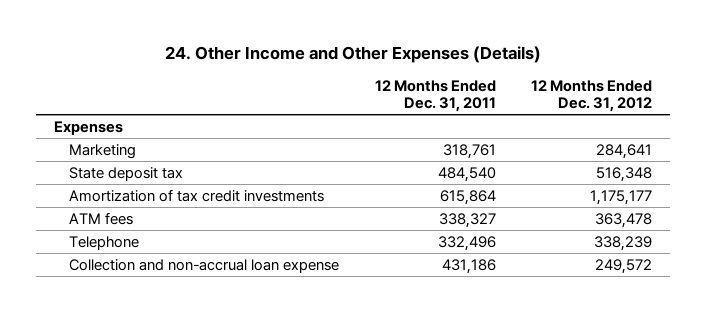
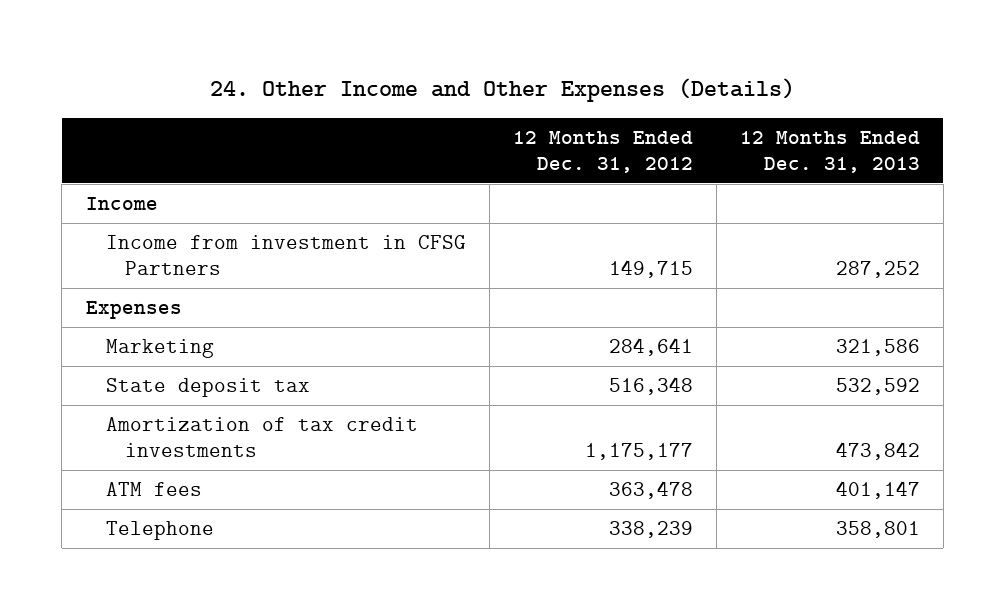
- | 12 Months Ended Dec. 31, 2011 | 12 Months Ended Dec. 31, 2012
+ | 12 Months Ended Dec. 31, 2012 | 12 Months Ended Dec. 31, 2013
+ Income
+ Income from investment in CFSG Partners | 149,715 | 287,252
- Collection and non-accrual loan expense | 431,186 | 249,572

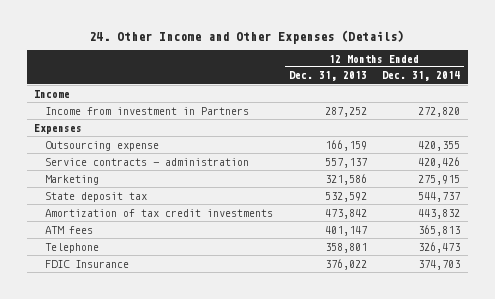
- | 12 Months Ended Dec. 31, 2012 | 12 Months Ended Dec. 31, 2013
+ | 12 Months Ended Dec. 31, 2013 | 12 Months Ended Dec. 31, 2014
- Income from investment in CFSG Partners | 149,715 | 287,252
+ Income from investment in Partners | 287,252 | 272,820
+ Outsourcing expense | 166,159 | 420,355
+ Service contracts - administration | 557,137 | 420,426
+ FDIC Insurance | 376,022 | 374,703

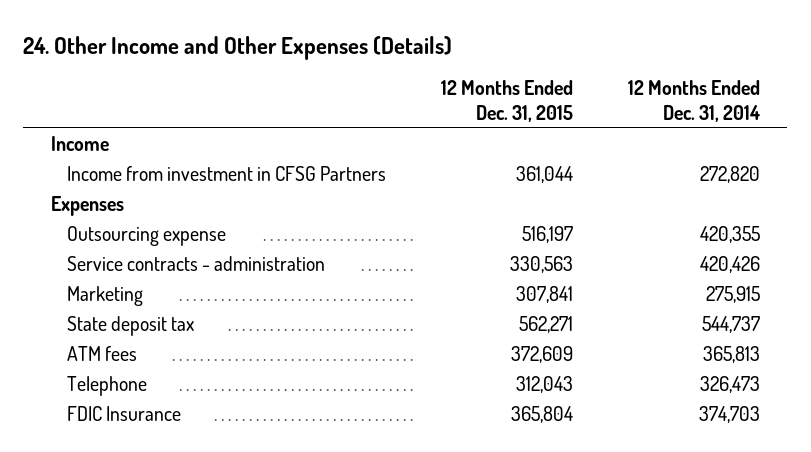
- | 12 Months Ended Dec. 31, 2013 | 12 Months Ended Dec. 31, 2014
+ | 12 Months Ended Dec. 31, 2015 | 12 Months Ended Dec. 31, 2014
- Income from investment in Partners | 287,252 | 272,820
+ Income from investment in CFSG Partners | 361,044 | 272,820
- Amortization of tax credit investments | 473,842 | 443,832

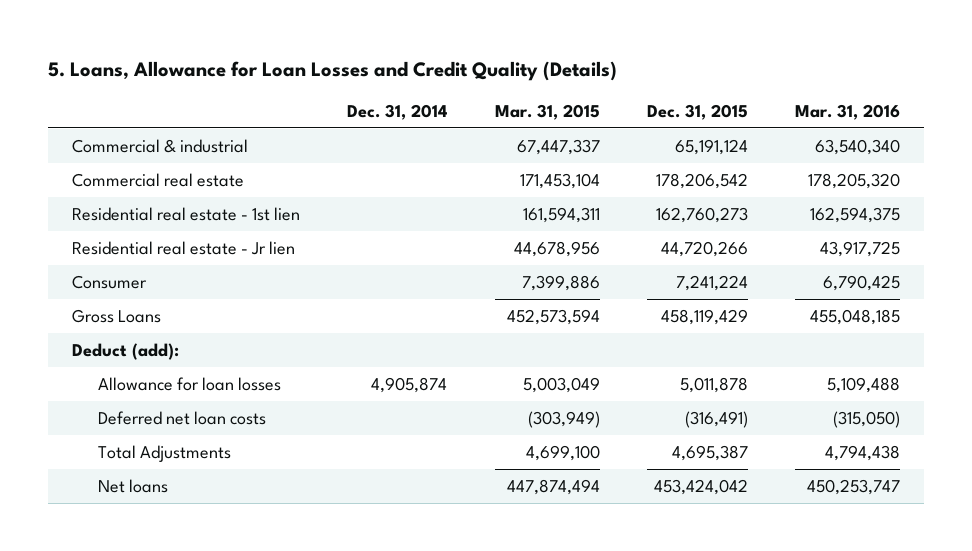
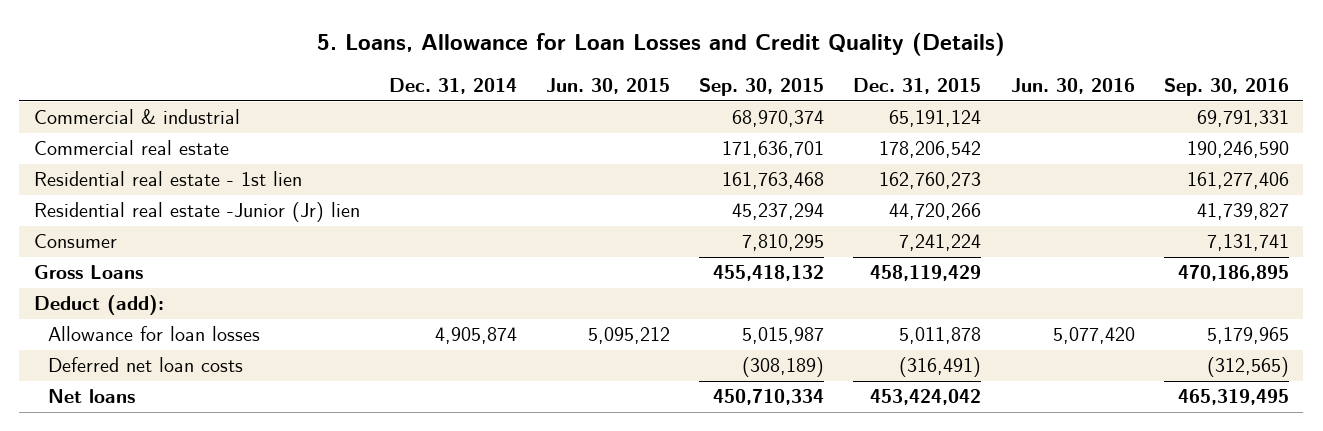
- | Dec. 31, 2014 | Mar. 31, 2015 | Dec. 31, 2015 | Mar. 31, 2016
+ | Dec. 31, 2014 | Jun. 30, 2015 | Sep. 30, 2015 | Dec. 31, 2015 | Jun. 30, 2016 | Sep. 30, 2016
- Residential real estate - Jr lien | | 44,678,956 | 44,720,266 | 43,917,725
+ Residential real estate -Junior (Jr) lien | | | 45,237,294 | 44,720,266 | | 41,739,827
- Total Adjustments | | 4,699,100 | 4,695,387 | 4,794,438

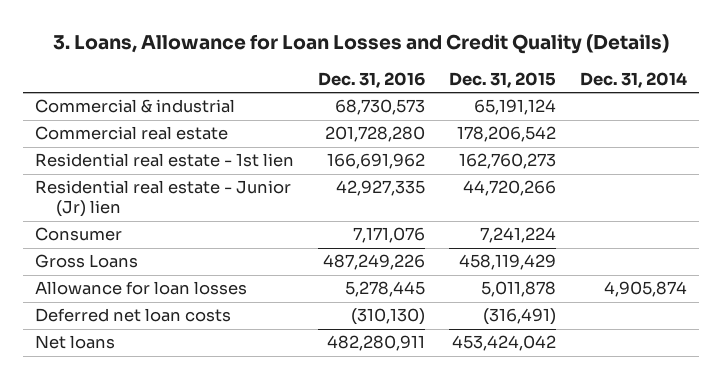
- 5. Loans, Allowance for Loan Losses and Credit Quality (Details)
+ 3. Loans, Allowance for Loan Losses and Credit Quality (Details)
- | Dec. 31, 2014 | Jun. 30, 2015 | Sep. 30, 2015 | Dec. 31, 2015 | Jun. 30, 2016 | Sep. 30, 2016
+ | Dec. 31, 2016 | Dec. 31, 2015 | Dec. 31, 2014
- Residential real estate -Junior (Jr) lien | | | 45,237,294 | 44,720,266 | | 41,739,827
+ Residential real estate - Junior (Jr) lien | 42,927,335 | 44,720,266 |
- Deduct (add):

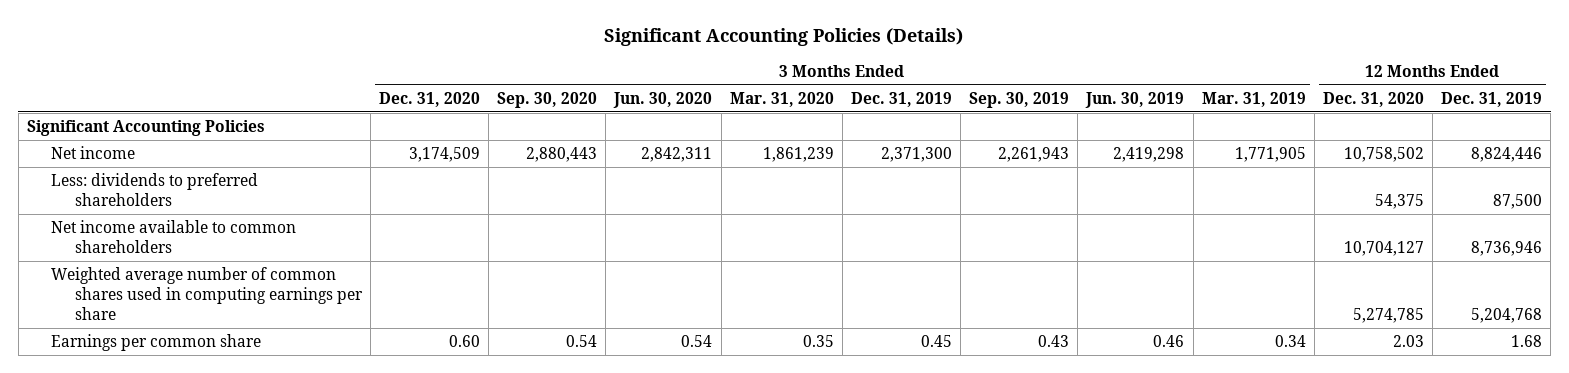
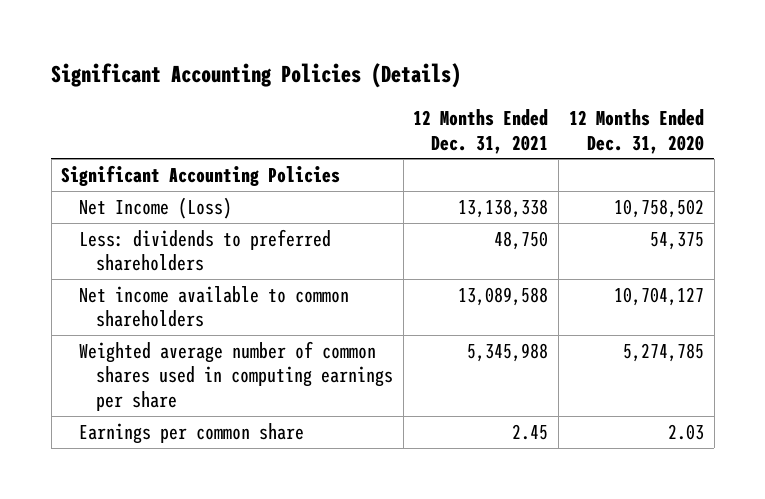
- | 3 Months Ended Dec. 31, 2020 | 3 Months Ended Sep. 30, 2020 | 3 Months Ended Jun. 30, 2020 | 3 Months Ended Mar. 31, 2020 | 3 Months Ended Dec. 31, 2019 | 3 Months Ended Sep. 30, 2019 | 3 Months Ended Jun. 30, 2019 | 3 Months Ended Mar. 31, 2019 | 12 Months Ended Dec. 31, 2020 | 12 Months Ended Dec. 31, 2019
+ | 12 Months Ended Dec. 31, 2021 | 12 Months Ended Dec. 31, 2020
- Net income | 3,174,509 | 2,880,443 | 2,842,311 | 1,861,239 | 2,371,300 | 2,261,943 | 2,419,298 | 1,771,905 | 10,758,502 | 8,824,446
+ Net Income (Loss) | 13,138,338 | 10,758,502

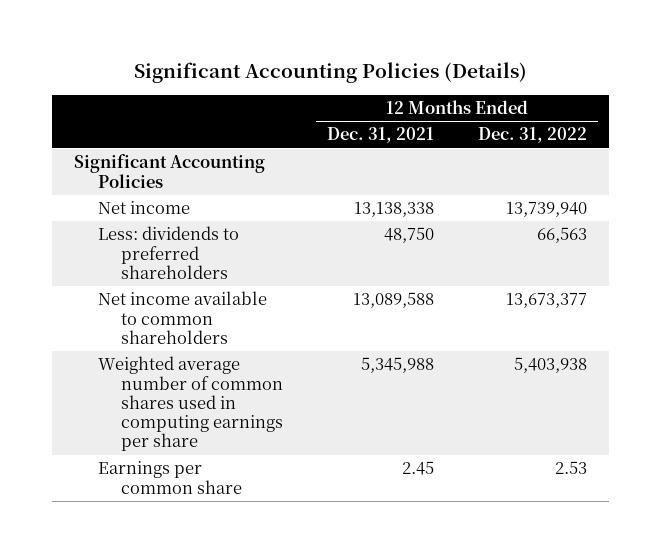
- | 12 Months Ended Dec. 31, 2021 | 12 Months Ended Dec. 31, 2020
+ | 12 Months Ended Dec. 31, 2021 | 12 Months Ended Dec. 31, 2022
- Net Income (Loss) | 13,138,338 | 10,758,502
+ Net income | 13,138,338 | 13,739,940

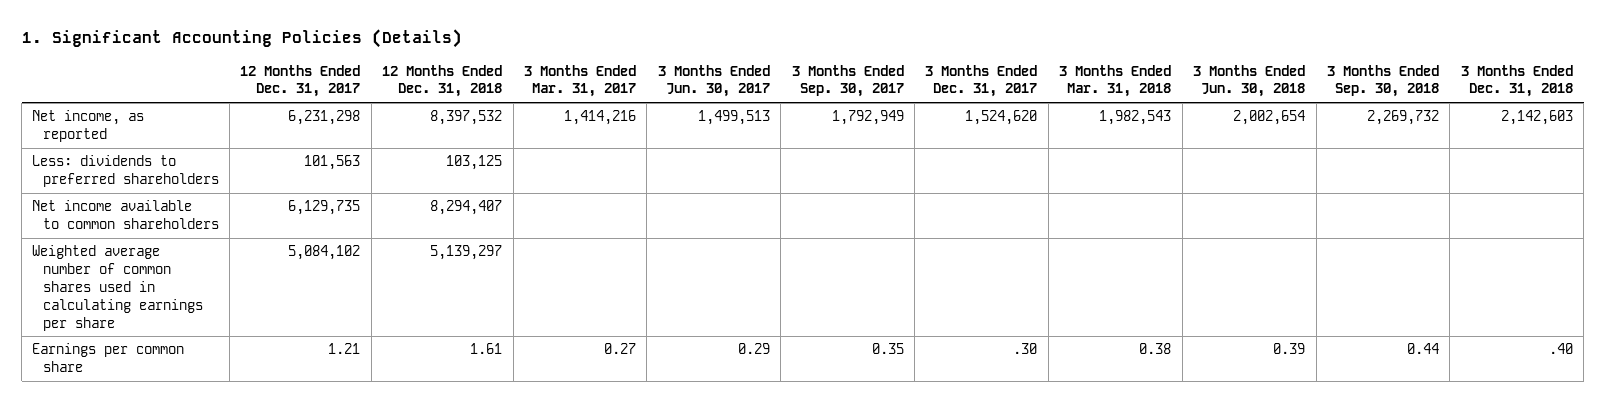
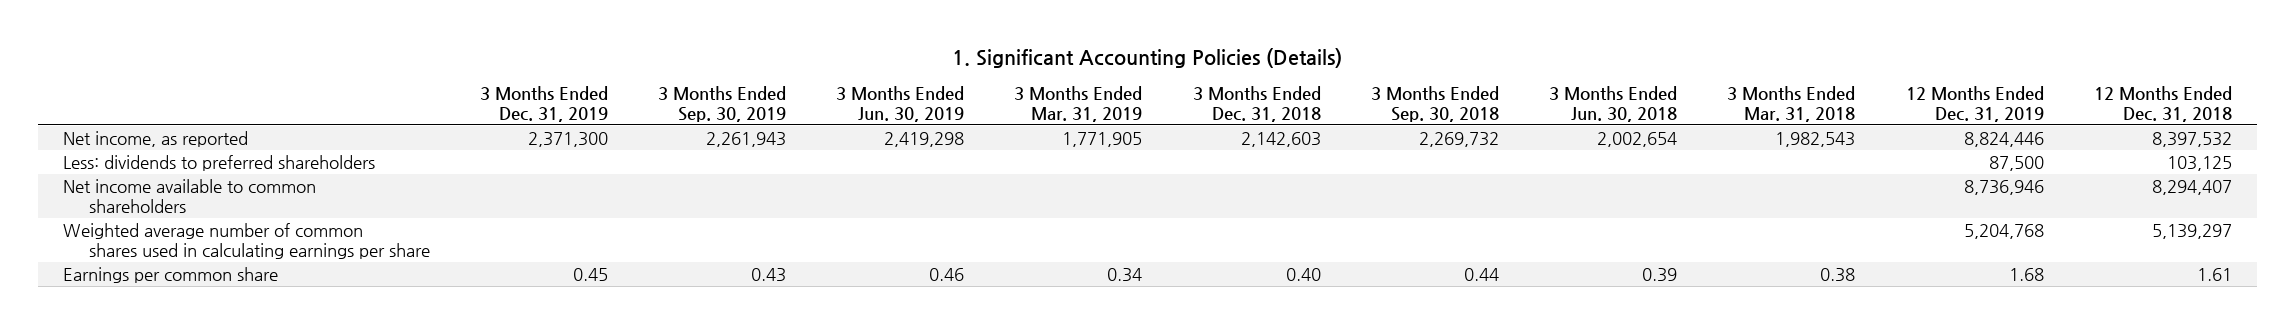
- | 12 Months Ended Dec. 31, 2017 | 12 Months Ended Dec. 31, 2018 | 3 Months Ended Mar. 31, 2017 | 3 Months Ended Jun. 30, 2017 | 3 Months Ended Sep. 30, 2017 | 3 Months Ended Dec. 31, 2017 | 3 Months Ended Mar. 31, 2018 | 3 Months Ended Jun. 30, 2018 | 3 Months Ended Sep. 30, 2018 | 3 Months Ended Dec. 31, 2018
+ | 3 Months Ended Dec. 31, 2019 | 3 Months Ended Sep. 30, 2019 | 3 Months Ended Jun. 30, 2019 | 3 Months Ended Mar. 31, 2019 | 3 Months Ended Dec. 31, 2018 | 3 Months Ended Sep. 30, 2018 | 3 Months Ended Jun. 30, 2018 | 3 Months Ended Mar. 31, 2018 | 12 Months Ended Dec. 31, 2019 | 12 Months Ended Dec. 31, 2018
- Earnings per common share | 1.21 | 1.61 | 0.27 | 0.29 | 0.35 | .30 | 0.38 | 0.39 | 0.44 | .40
+ Earnings per common share | 0.45 | 0.43 | 0.46 | 0.34 | 0.40 | 0.44 | 0.39 | 0.38 | 1.68 | 1.61

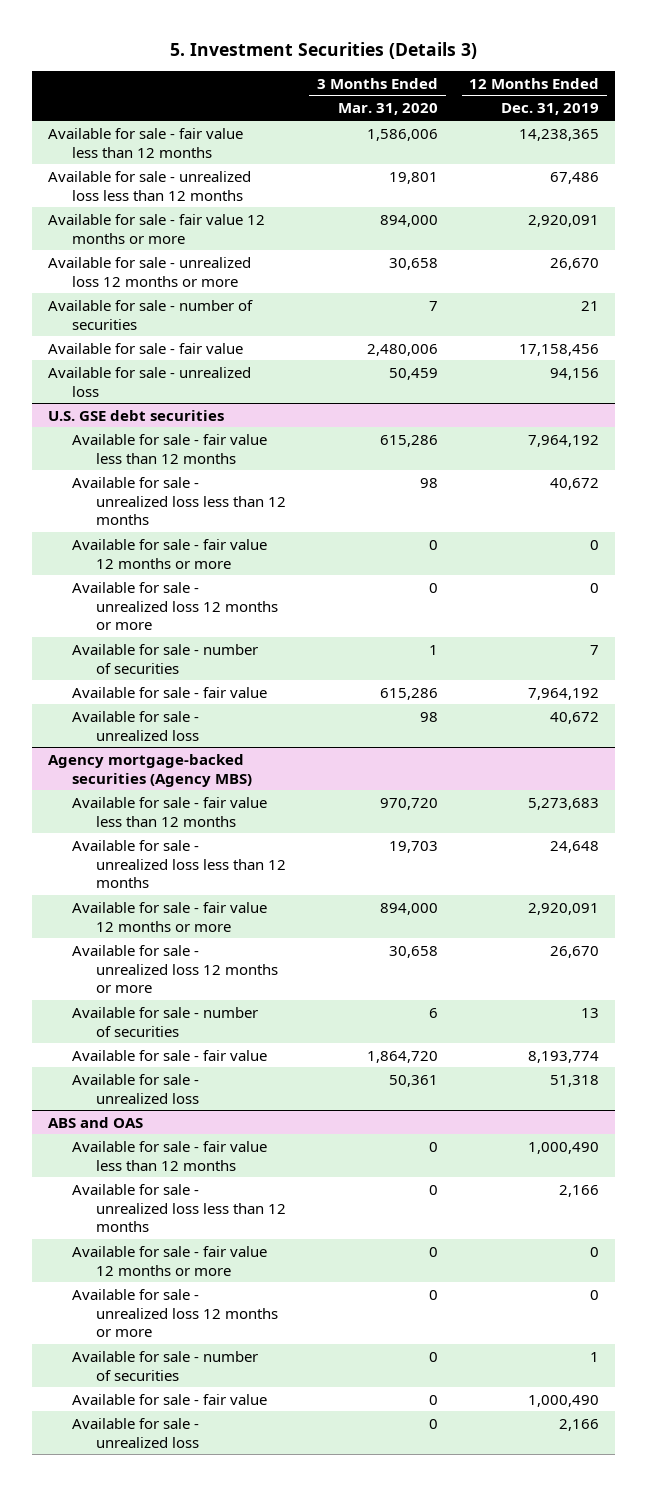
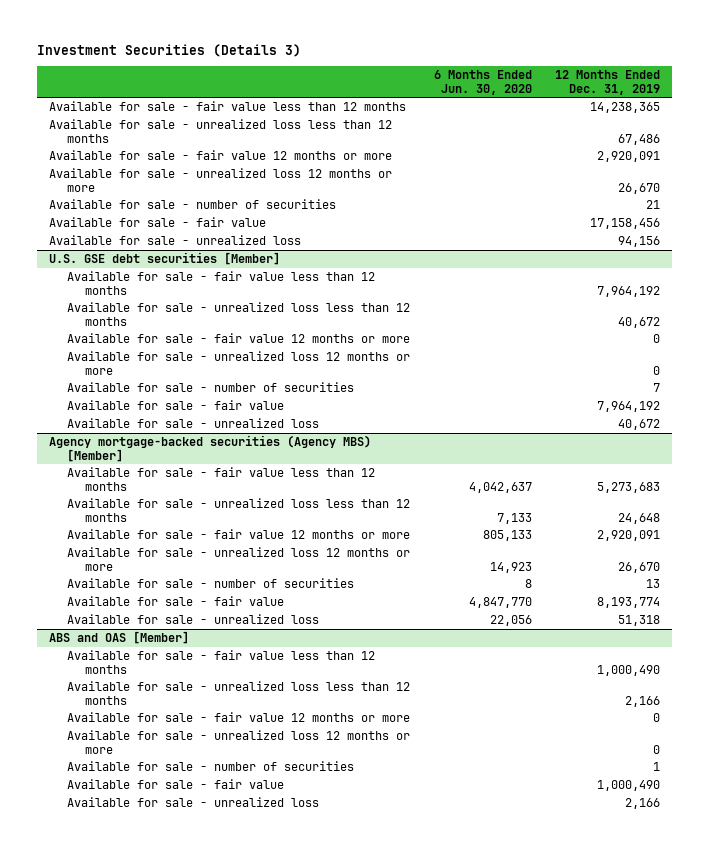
- 5. Investment Securities (Details 3)
+ Investment Securities (Details 3)
- | 3 Months Ended Mar. 31, 2020 | 12 Months Ended Dec. 31, 2019
+ | 6 Months Ended Jun. 30, 2020 | 12 Months Ended Dec. 31, 2019
- U.S. GSE debt securities
+ U.S. GSE debt securities [Member]
- Agency mortgage-backed securities (Agency MBS)
+ Agency mortgage-backed securities (Agency MBS) [Member]
- ABS and OAS
+ ABS and OAS [Member]

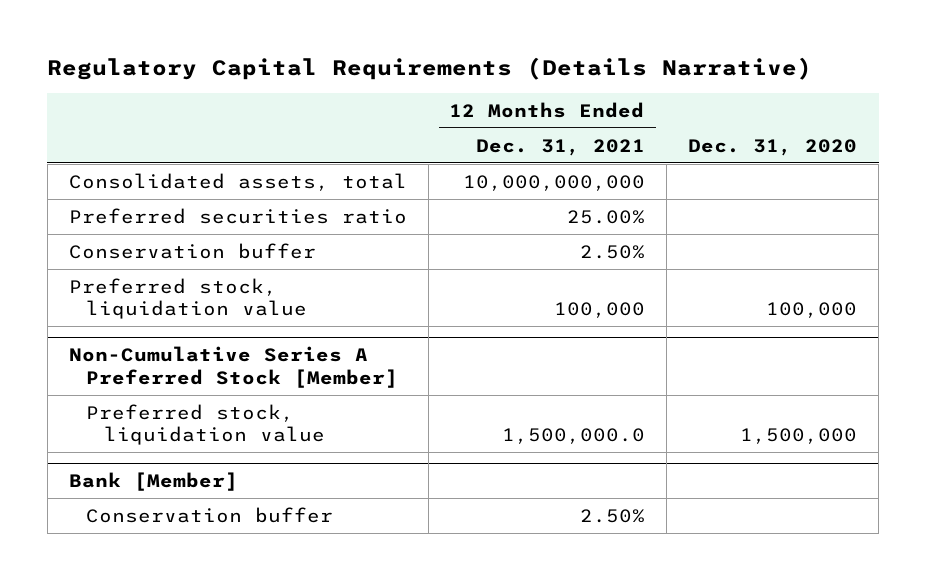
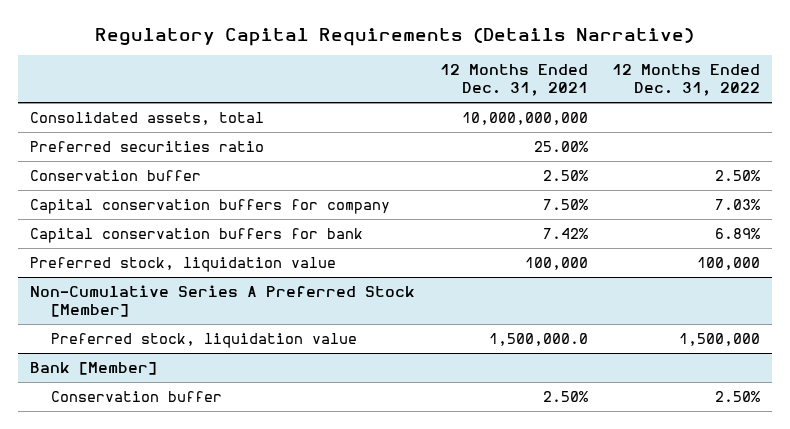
- | 12 Months Ended Dec. 31, 2021 | Dec. 31, 2020
+ | 12 Months Ended Dec. 31, 2021 | 12 Months Ended Dec. 31, 2022
+ Capital conservation buffers for company | 7.50% | 7.03%
+ Capital conservation buffers for bank | 7.42% | 6.89%

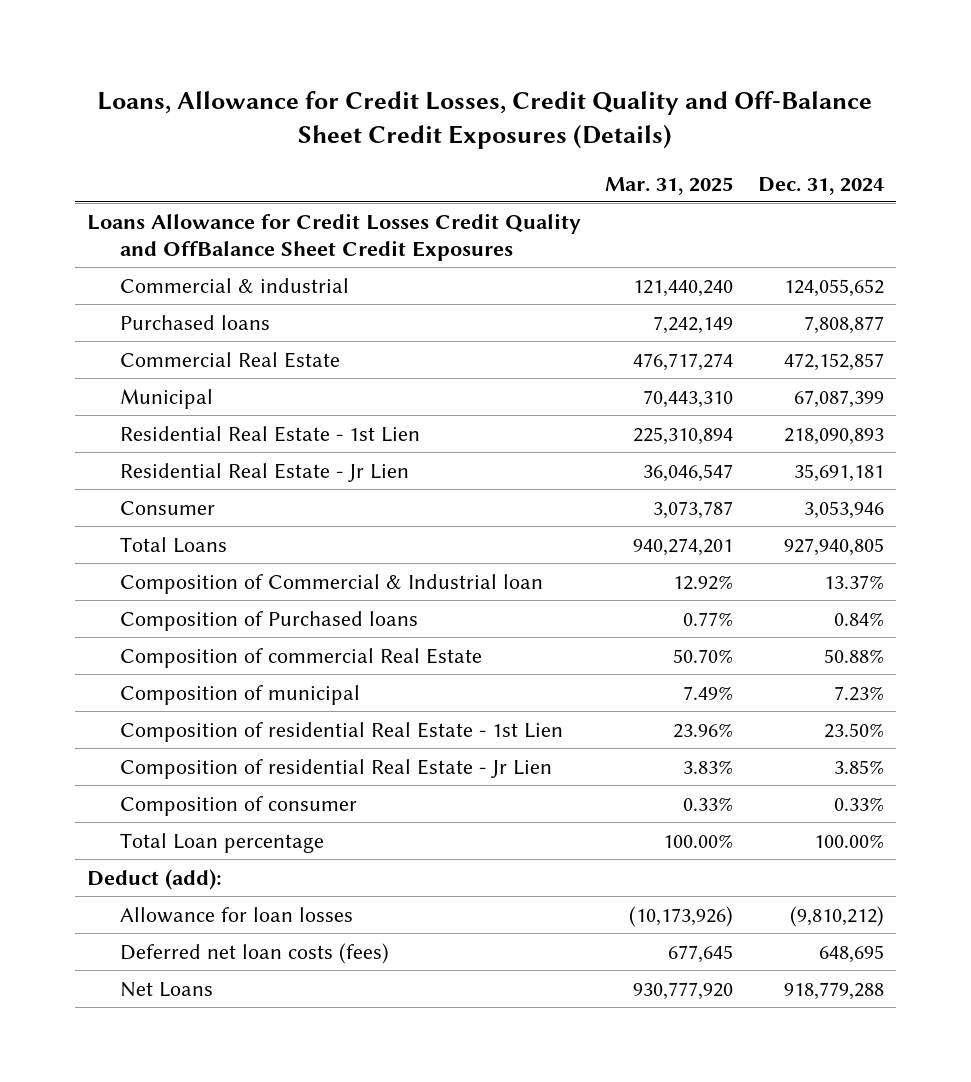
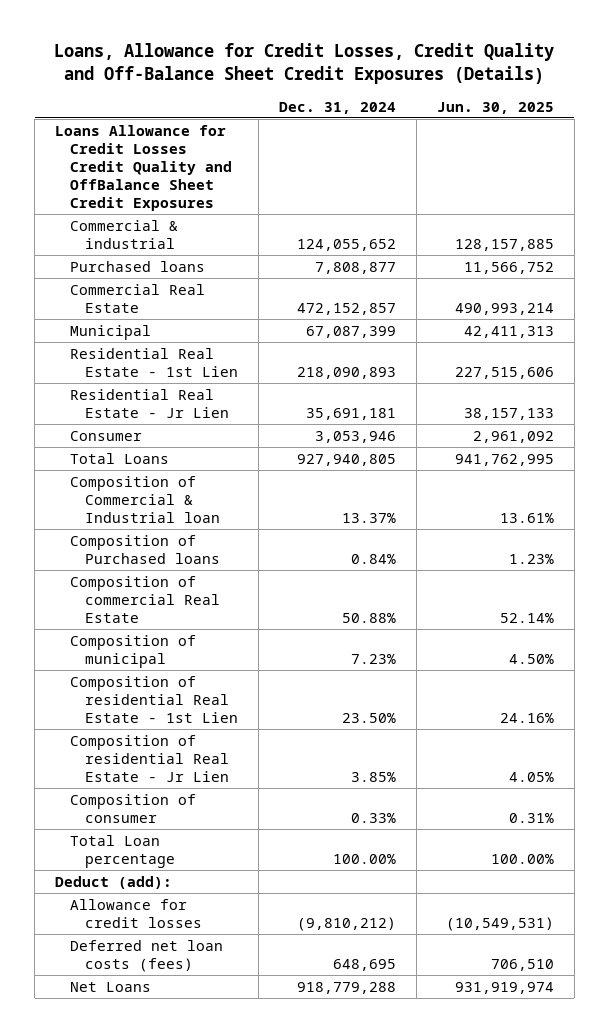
- | Mar. 31, 2025 | Dec. 31, 2024
+ | Dec. 31, 2024 | Jun. 30, 2025
- Allowance for loan losses | (10,173,926) | (9,810,212)
+ Allowance for credit losses | (9,810,212) | (10,549,531)

